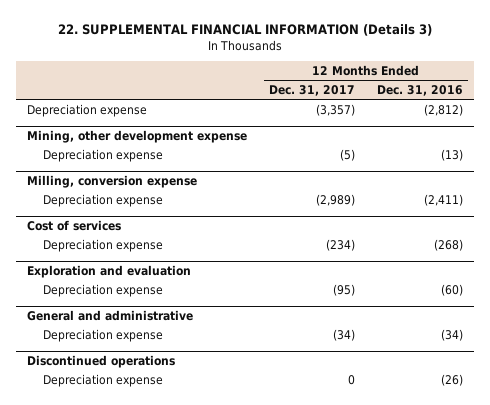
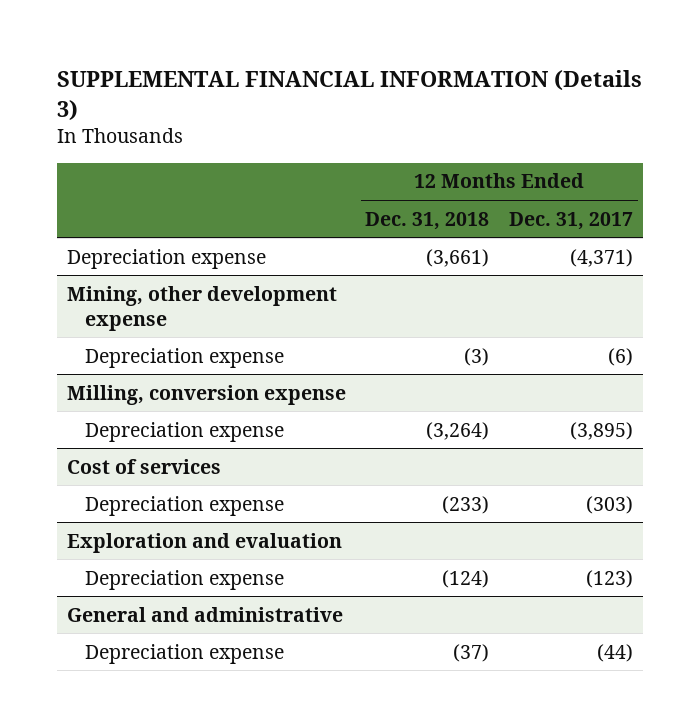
- 22. SUPPLEMENTAL FINANCIAL INFORMATION (Details 3)
+ SUPPLEMENTAL FINANCIAL INFORMATION (Details 3)
- | 12 Months Ended Dec. 31, 2017 | 12 Months Ended Dec. 31, 2016
+ | 12 Months Ended Dec. 31, 2018 | 12 Months Ended Dec. 31, 2017
- Depreciation expense | (3,357) | (2,812)
+ Depreciation expense | (3,661) | (4,371)
@ Mining, other development expense
- Depreciation expense | (5) | (13)
+ Depreciation expense | (3) | (6)
@ Milling, conversion expense
- Depreciation expense | (2,989) | (2,411)
+ Depreciation expense | (3,264) | (3,895)
@ Cost of services
- Depreciation expense | (234) | (268)
+ Depreciation expense | (233) | (303)
@ Exploration and evaluation
- Depreciation expense | (95) | (60)
+ Depreciation expense | (124) | (123)
@ General and administrative
- Depreciation expense | (34) | (34)
- Discontinued operations
- Depreciation expense | 0 | (26)
@ General and administrative
+ Depreciation expense | (37) | (44)

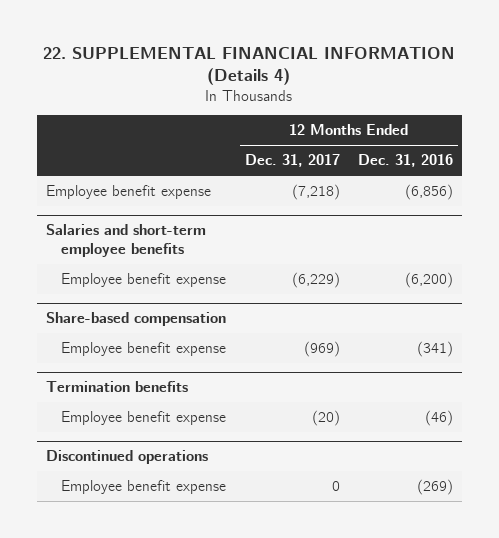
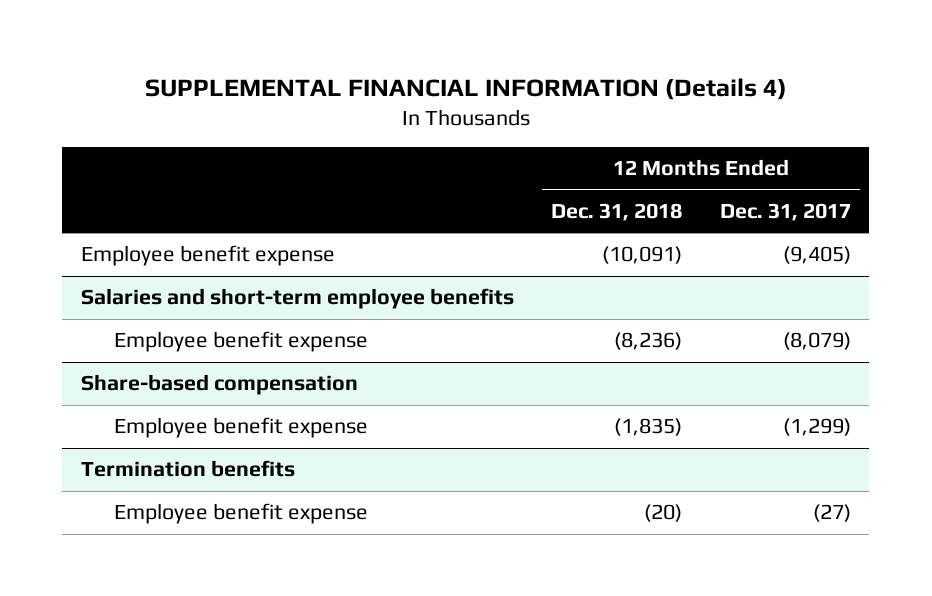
- 22. SUPPLEMENTAL FINANCIAL INFORMATION (Details 4)
+ SUPPLEMENTAL FINANCIAL INFORMATION (Details 4)
- | 12 Months Ended Dec. 31, 2017 | 12 Months Ended Dec. 31, 2016
+ | 12 Months Ended Dec. 31, 2018 | 12 Months Ended Dec. 31, 2017
- Employee benefit expense | (7,218) | (6,856)
+ Employee benefit expense | (10,091) | (9,405)
@ Salaries and short-term employee benefits
- Employee benefit expense | (6,229) | (6,200)
+ Employee benefit expense | (8,236) | (8,079)
@ Share-based compensation
- Employee benefit expense | (969) | (341)
+ Employee benefit expense | (1,835) | (1,299)
@ Termination benefits
- Employee benefit expense | (20) | (46)
- Discontinued operations
- Employee benefit expense | 0 | (269)
@ Termination benefits
+ Employee benefit expense | (20) | (27)

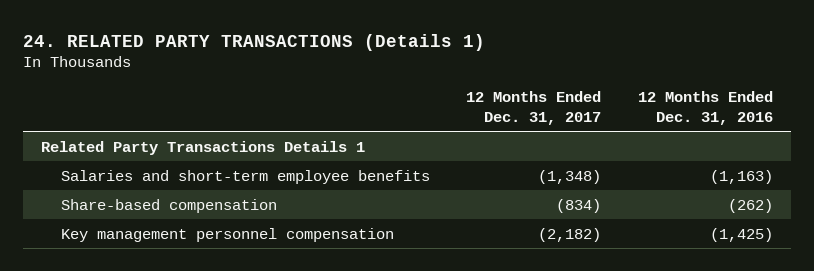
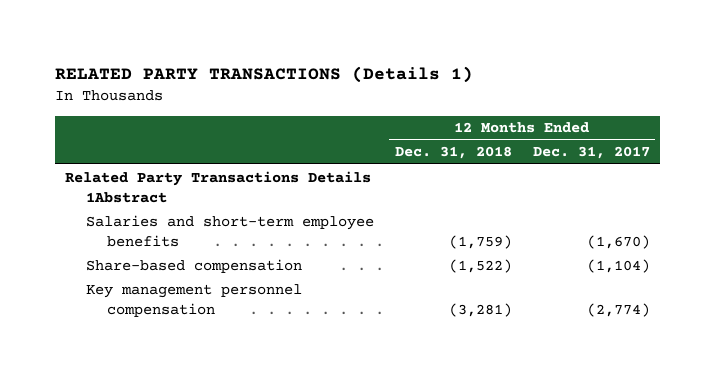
- 24. RELATED PARTY TRANSACTIONS (Details 1)
+ RELATED PARTY TRANSACTIONS (Details 1)
- | 12 Months Ended Dec. 31, 2017 | 12 Months Ended Dec. 31, 2016
+ | 12 Months Ended Dec. 31, 2018 | 12 Months Ended Dec. 31, 2017
- Related Party Transactions Details 1
- Salaries and short-term employee benefits | (1,348) | (1,163)
- Share-based compensation | (834) | (262)
- Key management personnel compensation | (2,182) | (1,425)
+ Related Party Transactions Details 1Abstract
+ Salaries and short-term employee benefits | (1,759) | (1,670)
+ Share-based compensation | (1,522) | (1,104)
+ Key management personnel compensation | (3,281) | (2,774)

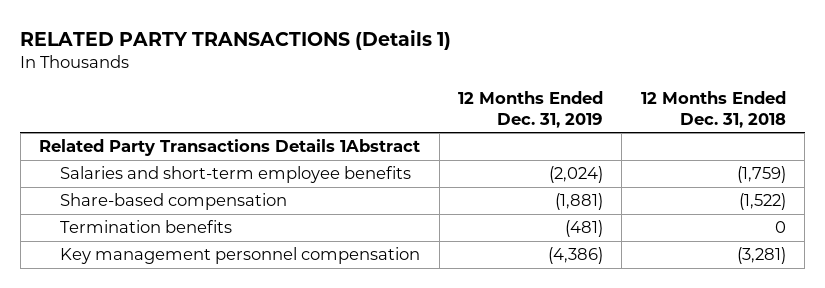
- | 12 Months Ended Dec. 31, 2018 | 12 Months Ended Dec. 31, 2017
+ | 12 Months Ended Dec. 31, 2019 | 12 Months Ended Dec. 31, 2018
+ Termination benefits | (481) | 0

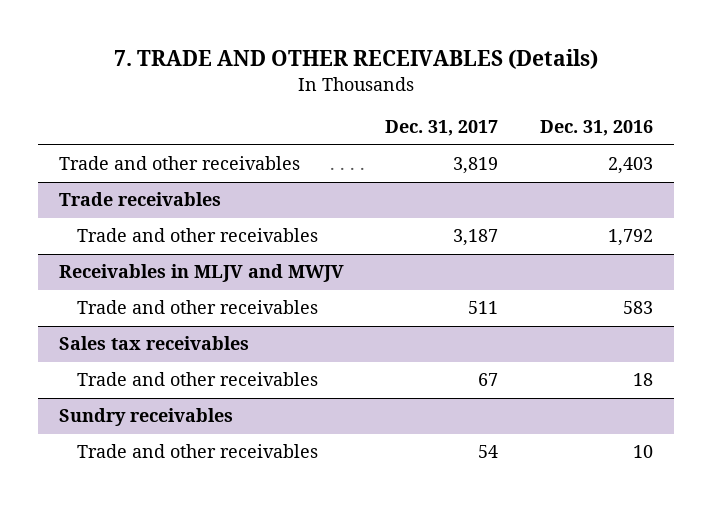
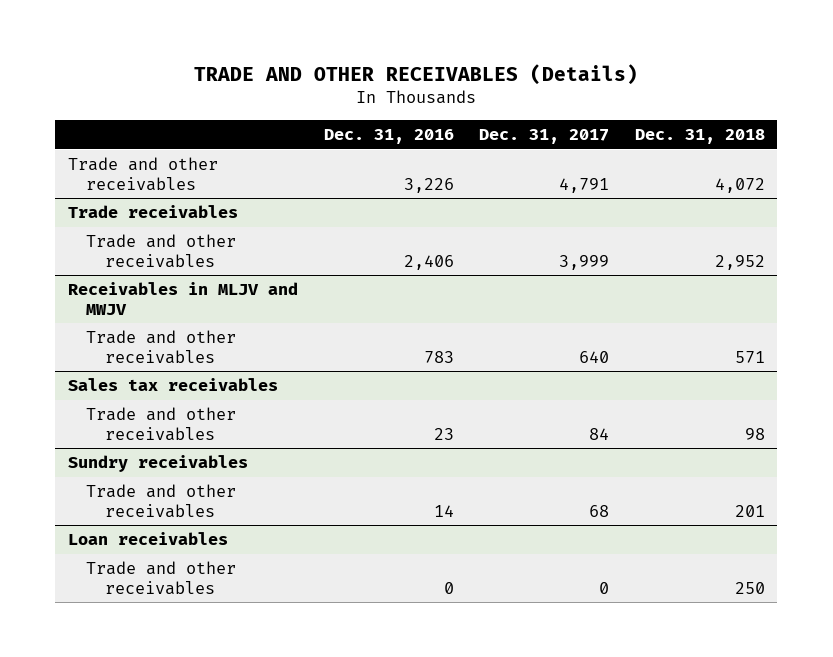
- 7. TRADE AND OTHER RECEIVABLES (Details)
+ TRADE AND OTHER RECEIVABLES (Details)
- | Dec. 31, 2017 | Dec. 31, 2016
+ | Dec. 31, 2016 | Dec. 31, 2017 | Dec. 31, 2018
- Trade and other receivables | 3,819 | 2,403
+ Trade and other receivables | 3,226 | 4,791 | 4,072
@ Trade receivables
- Trade and other receivables | 3,187 | 1,792
+ Trade and other receivables | 2,406 | 3,999 | 2,952
@ Receivables in MLJV and MWJV
- Trade and other receivables | 511 | 583
+ Trade and other receivables | 783 | 640 | 571
@ Sales tax receivables
- Trade and other receivables | 67 | 18
+ Trade and other receivables | 23 | 84 | 98
@ Sundry receivables
- Trade and other receivables | 54 | 10
+ Trade and other receivables | 14 | 68 | 201
+ Loan receivables
+ Trade and other receivables | 0 | 0 | 250

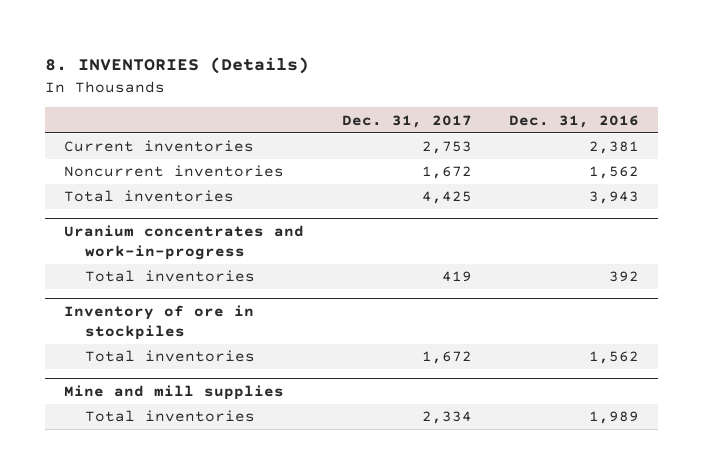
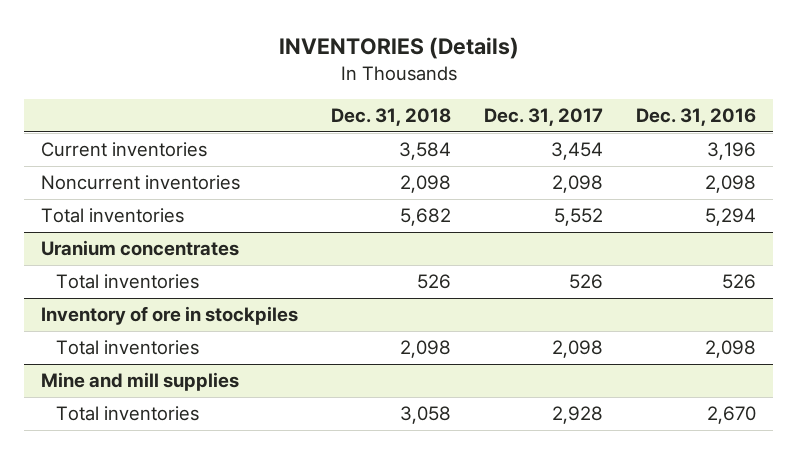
- 8. INVENTORIES (Details)
+ INVENTORIES (Details)
- | Dec. 31, 2017 | Dec. 31, 2016
+ | Dec. 31, 2018 | Dec. 31, 2017 | Dec. 31, 2016
- Current inventories | 2,753 | 2,381
- Noncurrent inventories | 1,672 | 1,562
- Total inventories | 4,425 | 3,943
- Uranium concentrates and work-in-progress
- Total inventories | 419 | 392
+ Current inventories | 3,584 | 3,454 | 3,196
+ Noncurrent inventories | 2,098 | 2,098 | 2,098
+ Total inventories | 5,682 | 5,552 | 5,294
+ Uranium concentrates
+ Total inventories | 526 | 526 | 526
@ Inventory of ore in stockpiles
- Total inventories | 1,672 | 1,562
+ Total inventories | 2,098 | 2,098 | 2,098
@ Mine and mill supplies
- Total inventories | 2,334 | 1,989
+ Total inventories | 3,058 | 2,928 | 2,670

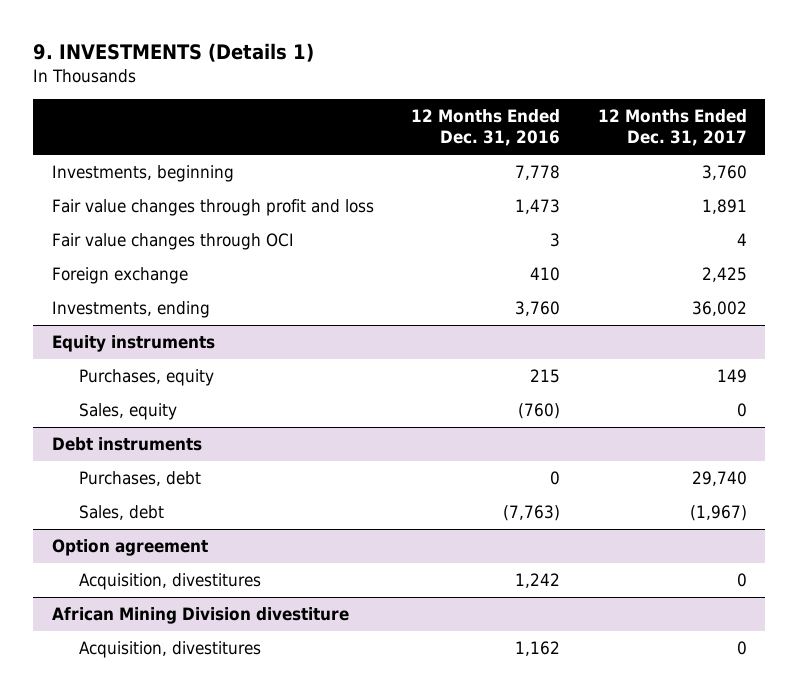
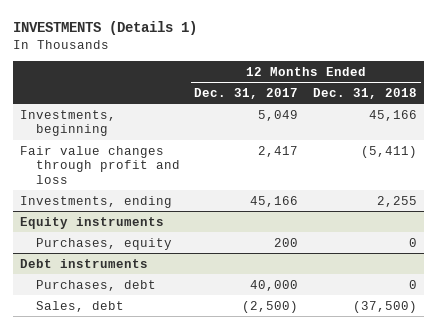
- 9. INVESTMENTS (Details 1)
+ INVESTMENTS (Details 1)
- | 12 Months Ended Dec. 31, 2016 | 12 Months Ended Dec. 31, 2017
+ | 12 Months Ended Dec. 31, 2017 | 12 Months Ended Dec. 31, 2018
- Investments, beginning | 7,778 | 3,760
- Fair value changes through profit and loss | 1,473 | 1,891
- Fair value changes through OCI | 3 | 4
- Foreign exchange | 410 | 2,425
- Investments, ending | 3,760 | 36,002
+ Investments, beginning | 5,049 | 45,166
+ Fair value changes through profit and loss | 2,417 | (5,411)
+ Investments, ending | 45,166 | 2,255
@ Equity instruments
- Purchases, equity | 215 | 149
- Sales, equity | (760) | 0
+ Purchases, equity | 200 | 0
@ Debt instruments
- Purchases, debt | 0 | 29,740
- Sales, debt | (7,763) | (1,967)
- Option agreement
- Acquisition, divestitures | 1,242 | 0
- African Mining Division divestiture
- Acquisition, divestitures | 1,162 | 0
@ Debt instruments
+ Purchases, debt | 40,000 | 0
+ Sales, debt | (2,500) | (37,500)

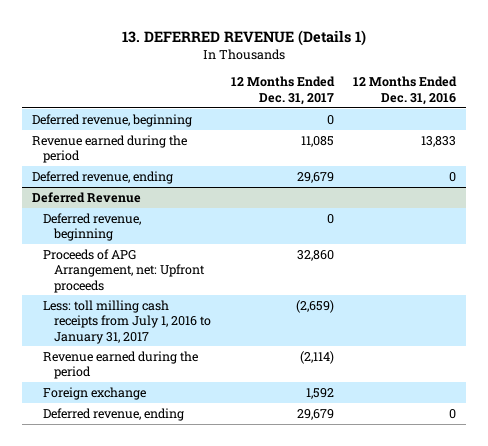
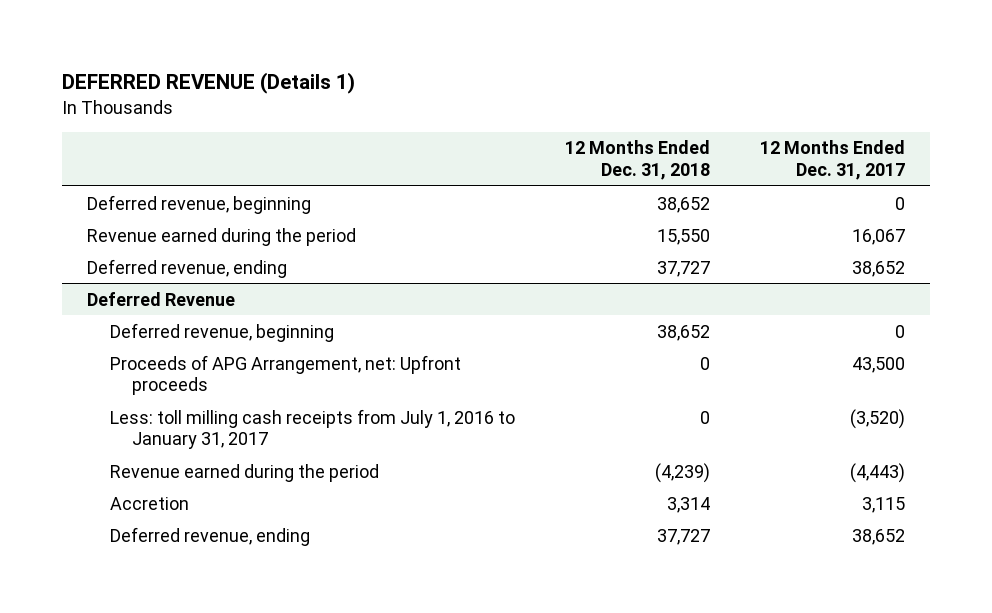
- 13. DEFERRED REVENUE (Details 1)
+ DEFERRED REVENUE (Details 1)
- | 12 Months Ended Dec. 31, 2017 | 12 Months Ended Dec. 31, 2016
+ | 12 Months Ended Dec. 31, 2018 | 12 Months Ended Dec. 31, 2017
- Revenue earned during the period | 11,085 | 13,833
- Deferred revenue, ending | 29,679 | 0
+ Revenue earned during the period | 15,550 | 16,067
+ Deferred revenue, ending | 37,727 | 38,652
@ Deferred Revenue
- Proceeds of APG Arrangement, net: Upfront proceeds | 32,860 |
- Less: toll milling cash receipts from July 1, 2016 to January 31, 2017 | (2,659) |
- Revenue earned during the period | (2,114) |
- Foreign exchange | 1,592 |
- Deferred revenue, ending | 29,679 | 0
+ Proceeds of APG Arrangement, net: Upfront proceeds | 0 | 43,500
+ Less: toll milling cash receipts from July 1, 2016 to January 31, 2017 | 0 | (3,520)
+ Revenue earned during the period | (4,239) | (4,443)
+ Accretion | 3,314 | 3,115
+ Deferred revenue, ending | 37,727 | 38,652

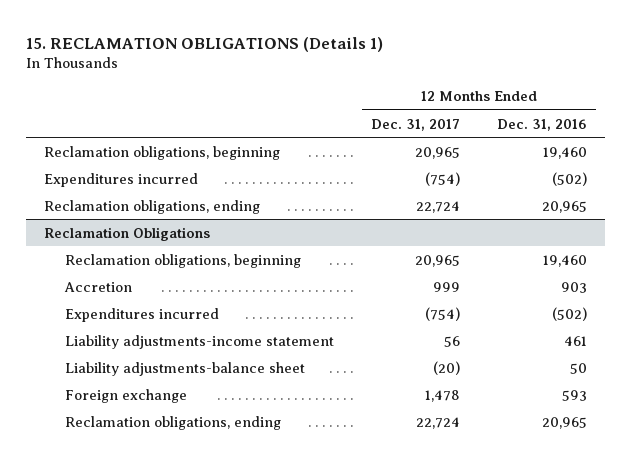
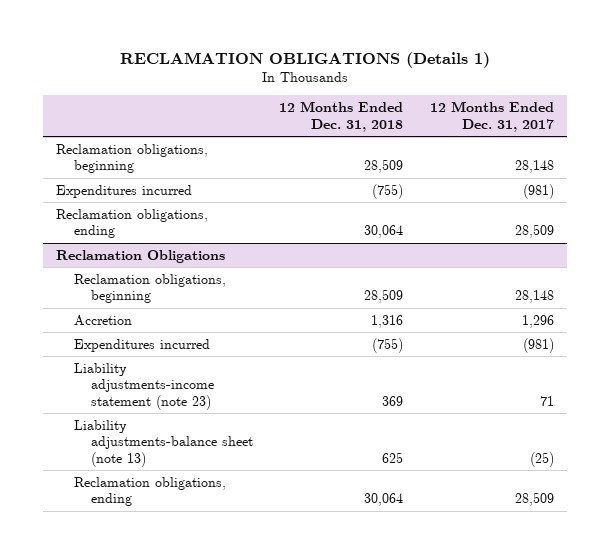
- 15. RECLAMATION OBLIGATIONS (Details 1)
+ RECLAMATION OBLIGATIONS (Details 1)
- | 12 Months Ended Dec. 31, 2017 | 12 Months Ended Dec. 31, 2016
+ | 12 Months Ended Dec. 31, 2018 | 12 Months Ended Dec. 31, 2017
- Reclamation obligations, beginning | 20,965 | 19,460
- Expenditures incurred | (754) | (502)
- Reclamation obligations, ending | 22,724 | 20,965
+ Reclamation obligations, beginning | 28,509 | 28,148
+ Expenditures incurred | (755) | (981)
+ Reclamation obligations, ending | 30,064 | 28,509
@ Reclamation Obligations
- Reclamation obligations, beginning | 20,965 | 19,460
- Accretion | 999 | 903
- Expenditures incurred | (754) | (502)
- Liability adjustments-income statement | 56 | 461
- Liability adjustments-balance sheet | (20) | 50
- Foreign exchange | 1,478 | 593
- Reclamation obligations, ending | 22,724 | 20,965
+ Reclamation obligations, beginning | 28,509 | 28,148
+ Accretion | 1,316 | 1,296
+ Expenditures incurred | (755) | (981)
+ Liability adjustments-income statement (note 23) | 369 | 71
+ Liability adjustments-balance sheet (note 13) | 625 | (25)
+ Reclamation obligations, ending | 30,064 | 28,509

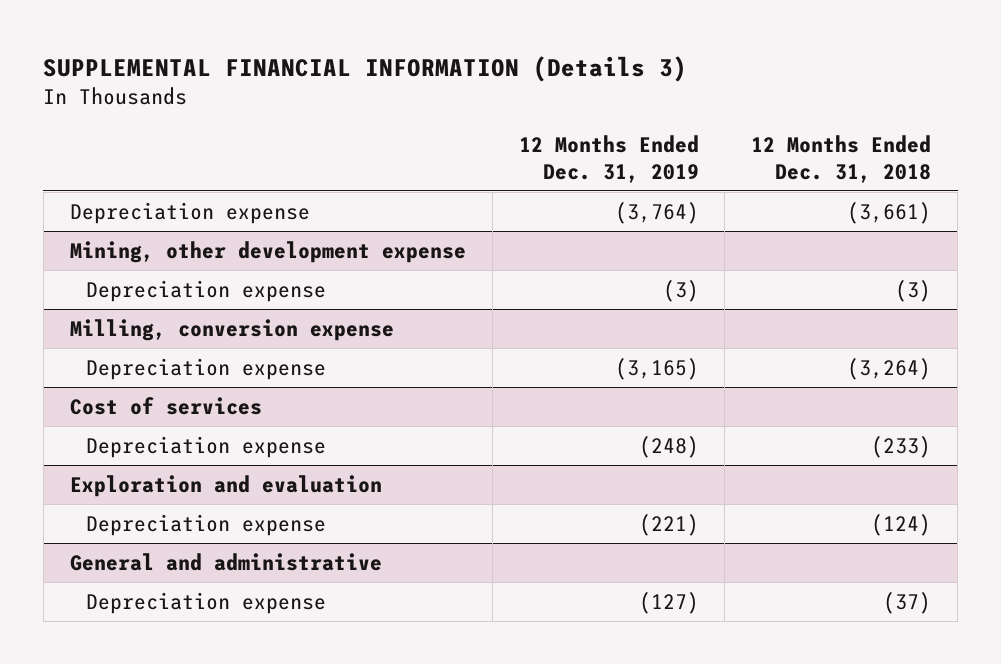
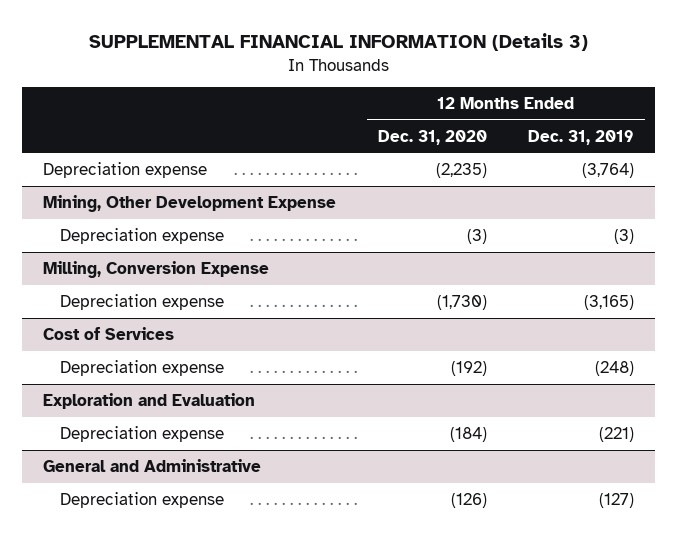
- | 12 Months Ended Dec. 31, 2019 | 12 Months Ended Dec. 31, 2018
+ | 12 Months Ended Dec. 31, 2020 | 12 Months Ended Dec. 31, 2019
- Mining, other development expense
+ Mining, Other Development Expense
- Milling, conversion expense
+ Milling, Conversion Expense
- Cost of services
+ Cost of Services
- Exploration and evaluation
+ Exploration and Evaluation
- General and administrative
+ General and Administrative

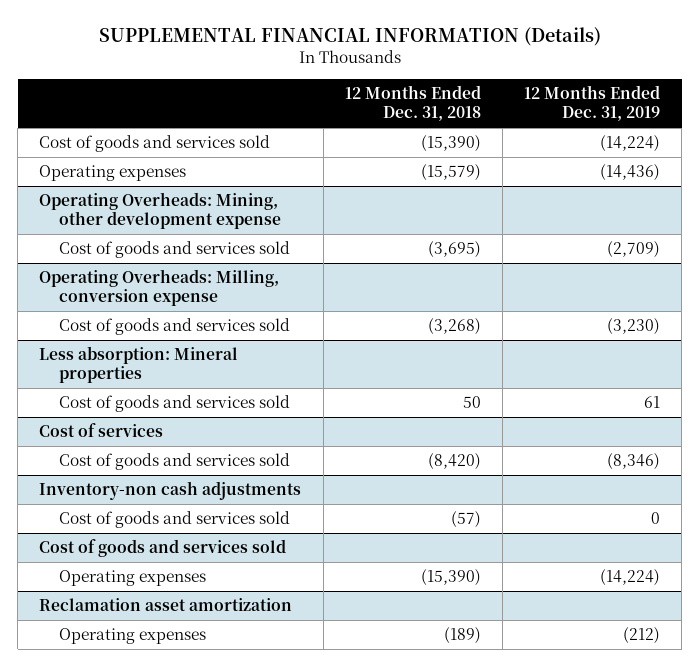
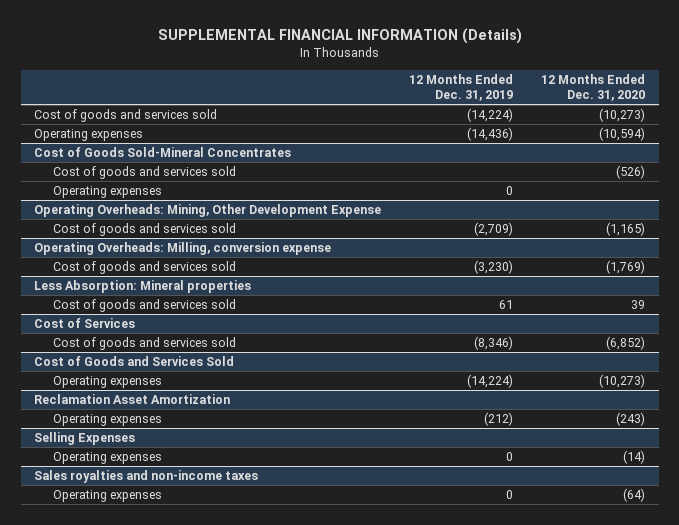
- | 12 Months Ended Dec. 31, 2018 | 12 Months Ended Dec. 31, 2019
+ | 12 Months Ended Dec. 31, 2019 | 12 Months Ended Dec. 31, 2020
- Operating Overheads: Mining, other development expense
+ Cost of Goods Sold-Mineral Concentrates
+ Cost of goods and services sold | | (526)
+ Operating expenses | 0 |
+ Operating Overheads: Mining, Other Development Expense
- Less absorption: Mineral properties
+ Less Absorption: Mineral properties
- Cost of services
+ Cost of Services
- Inventory-non cash adjustments
- Cost of goods and services sold | (57) | 0
- Cost of goods and services sold
+ Cost of Goods and Services Sold
- Reclamation asset amortization
+ Reclamation Asset Amortization
+ Selling Expenses
+ Operating expenses | 0 | (14)
+ Sales royalties and non-income taxes
+ Operating expenses | 0 | (64)

